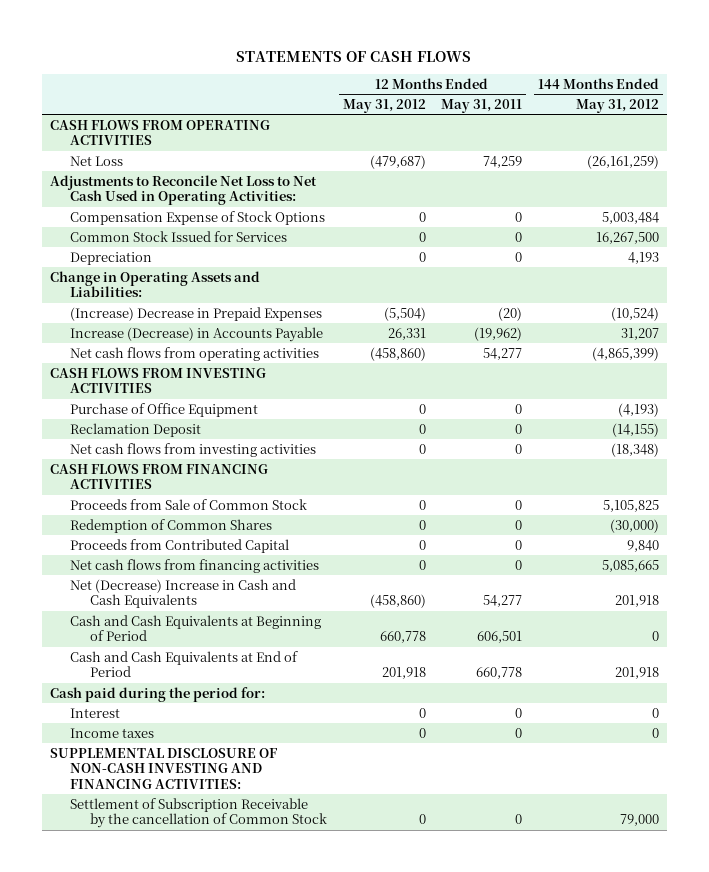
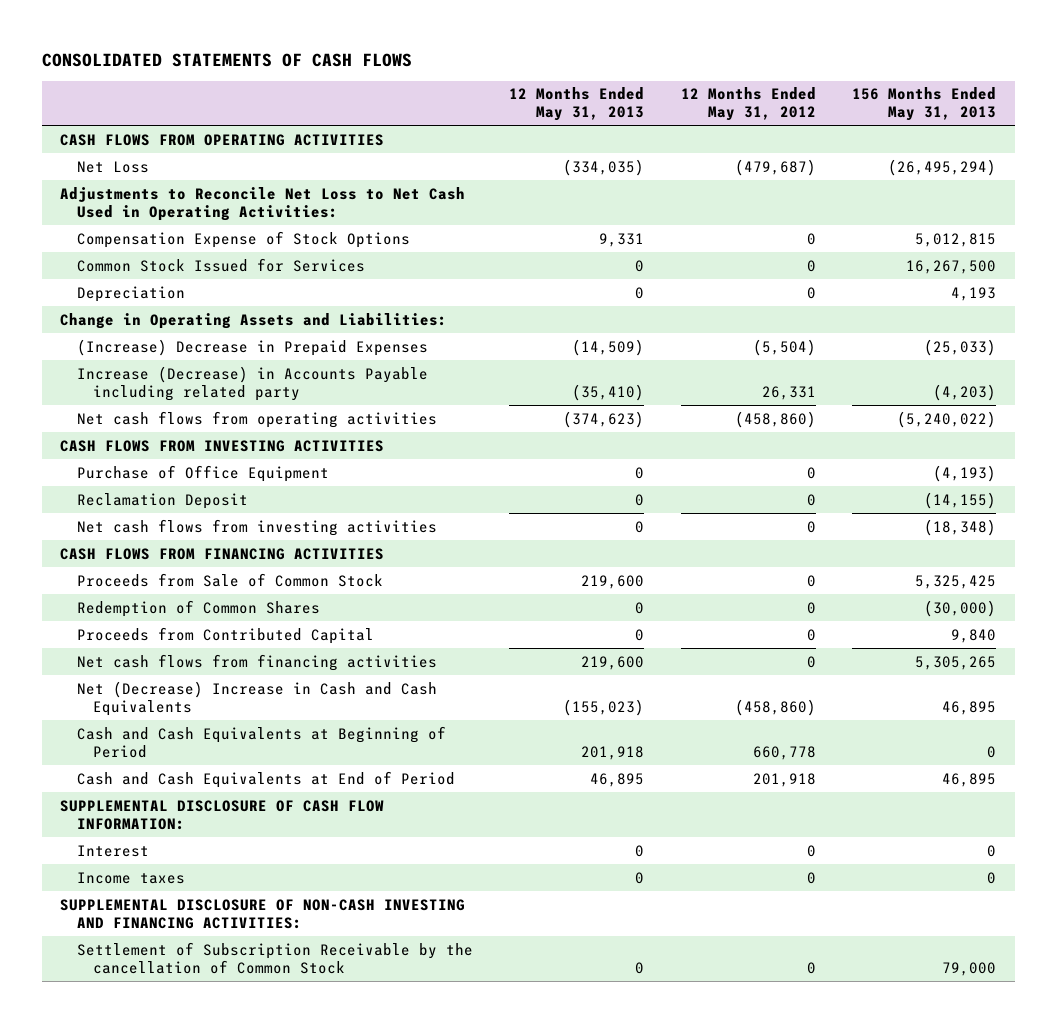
- STATEMENTS OF CASH FLOWS
+ CONSOLIDATED STATEMENTS OF CASH FLOWS
- | 12 Months Ended May 31, 2012 | 12 Months Ended May 31, 2011 | 144 Months Ended May 31, 2012
+ | 12 Months Ended May 31, 2013 | 12 Months Ended May 31, 2012 | 156 Months Ended May 31, 2013
- Increase (Decrease) in Accounts Payable | 26,331 | (19,962) | 31,207
+ Increase (Decrease) in Accounts Payable including related party | (35,410) | 26,331 | (4,203)
- Cash paid during the period for:
+ SUPPLEMENTAL DISCLOSURE OF CASH FLOW INFORMATION:

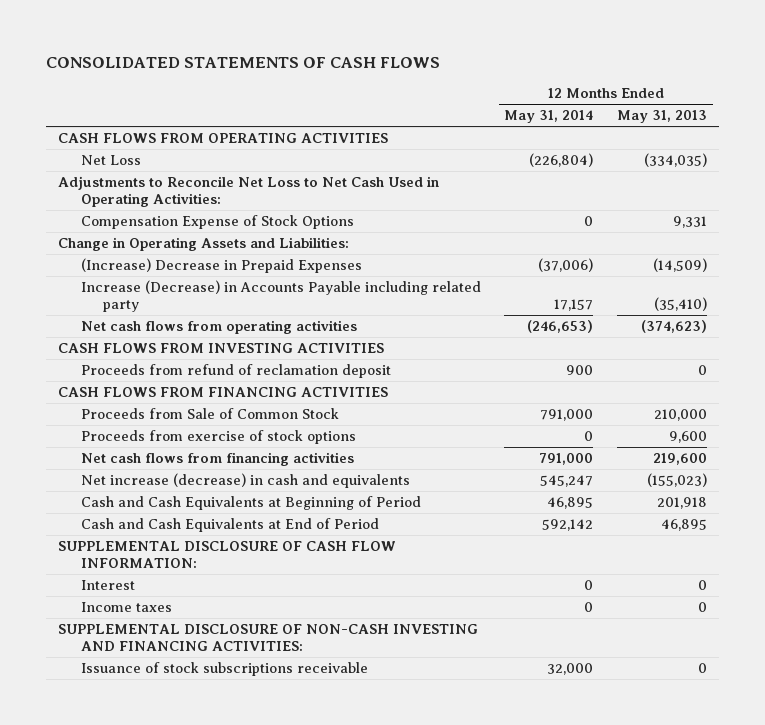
- | 12 Months Ended May 31, 2013 | 12 Months Ended May 31, 2012 | 156 Months Ended May 31, 2013
+ | 12 Months Ended May 31, 2014 | 12 Months Ended May 31, 2013
- Common Stock Issued for Services | 0 | 0 | 16,267,500
- Depreciation | 0 | 0 | 4,193
- Purchase of Office Equipment | 0 | 0 | (4,193)
- Reclamation Deposit | 0 | 0 | (14,155)
- Net cash flows from investing activities | 0 | 0 | (18,348)
+ Proceeds from refund of reclamation deposit | 900 | 0
- Proceeds from Sale of Common Stock | 219,600 | 0 | 5,325,425
- Redemption of Common Shares | 0 | 0 | (30,000)
- Proceeds from Contributed Capital | 0 | 0 | 9,840
+ Proceeds from Sale of Common Stock | 791,000 | 210,000
+ Proceeds from exercise of stock options | 0 | 9,600
- Net (Decrease) Increase in Cash and Cash Equivalents | (155,023) | (458,860) | 46,895
+ Net increase (decrease) in cash and equivalents | 545,247 | (155,023)
- Settlement of Subscription Receivable by the cancellation of Common Stock | 0 | 0 | 79,000
+ Issuance of stock subscriptions receivable | 32,000 | 0

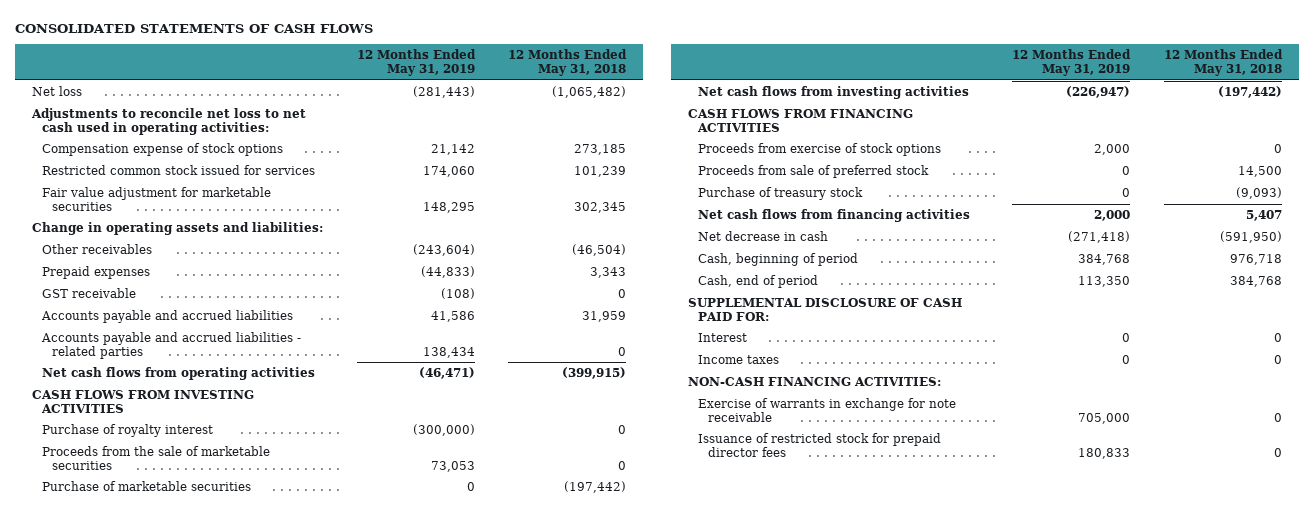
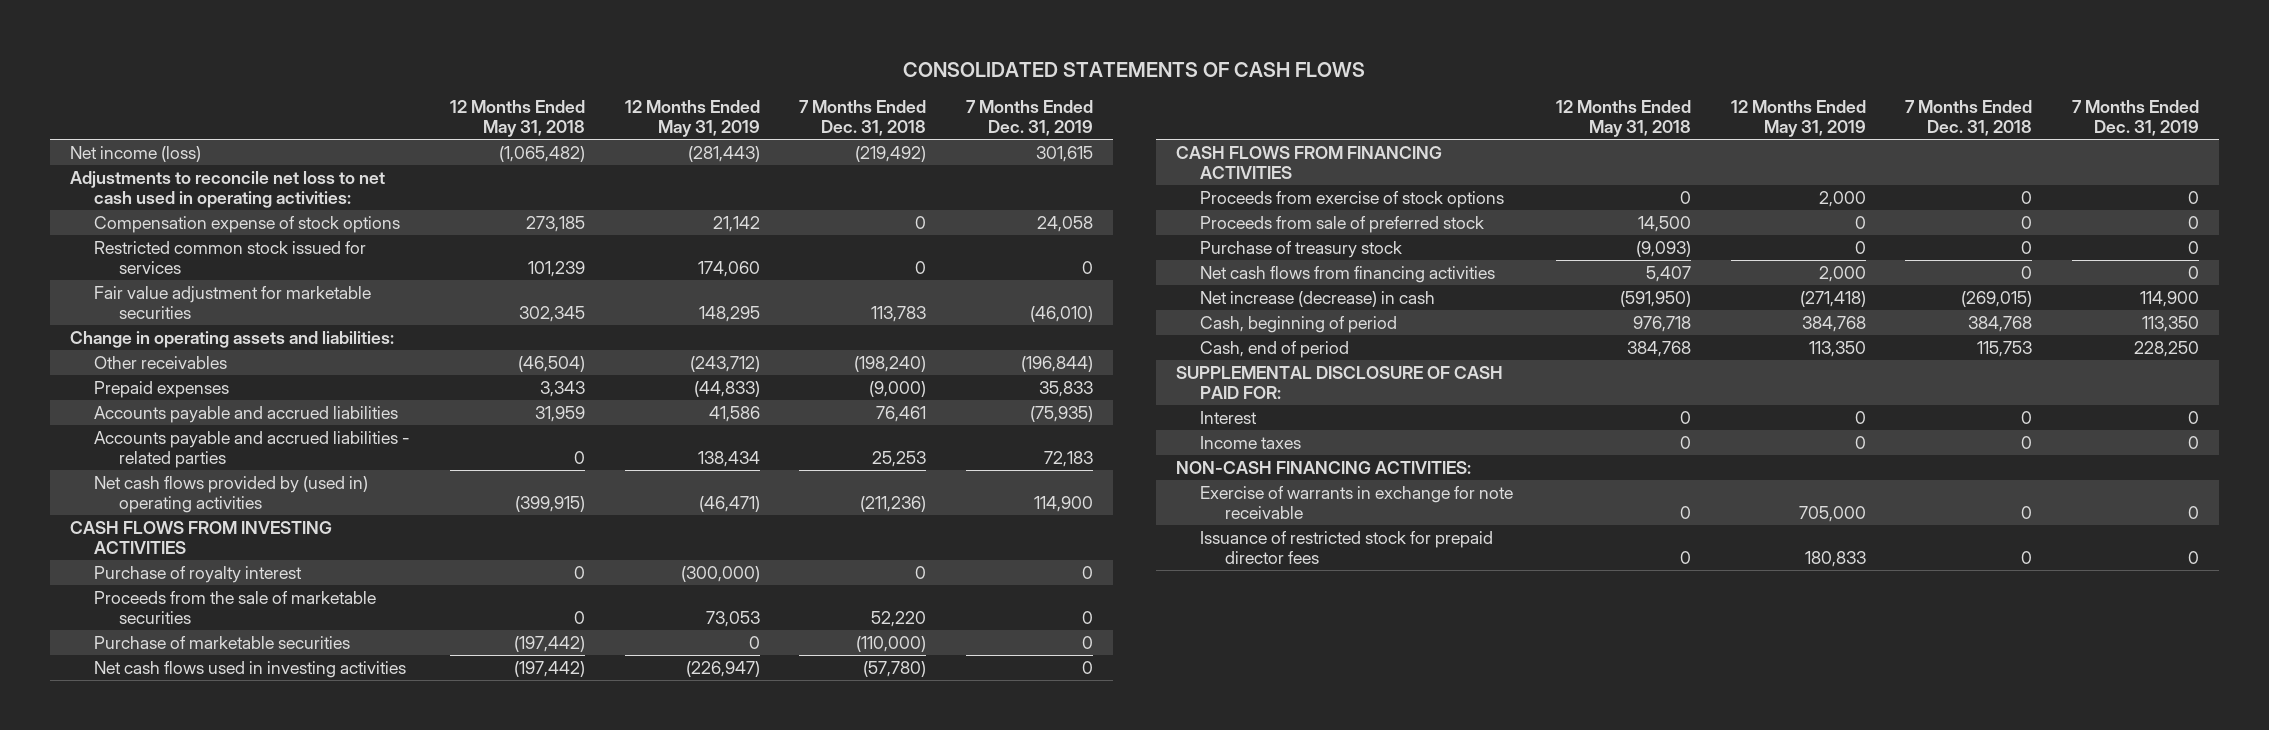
- | 12 Months Ended May 31, 2019 | 12 Months Ended May 31, 2018
+ | 12 Months Ended May 31, 2018 | 12 Months Ended May 31, 2019 | 7 Months Ended Dec. 31, 2018 | 7 Months Ended Dec. 31, 2019
- Net loss | (281,443) | (1,065,482)
+ Net income (loss) | (1,065,482) | (281,443) | (219,492) | 301,615
- Other receivables | (243,604) | (46,504)
+ Other receivables | (46,504) | (243,712) | (198,240) | (196,844)
- GST receivable | (108) | 0
- Net cash flows from operating activities | (46,471) | (399,915)
+ Net cash flows provided by (used in) operating activities | (399,915) | (46,471) | (211,236) | 114,900
- Net cash flows from investing activities | (226,947) | (197,442)
+ Net cash flows used in investing activities | (197,442) | (226,947) | (57,780) | 0
- Net decrease in cash | (271,418) | (591,950)
+ Net increase (decrease) in cash | (591,950) | (271,418) | (269,015) | 114,900

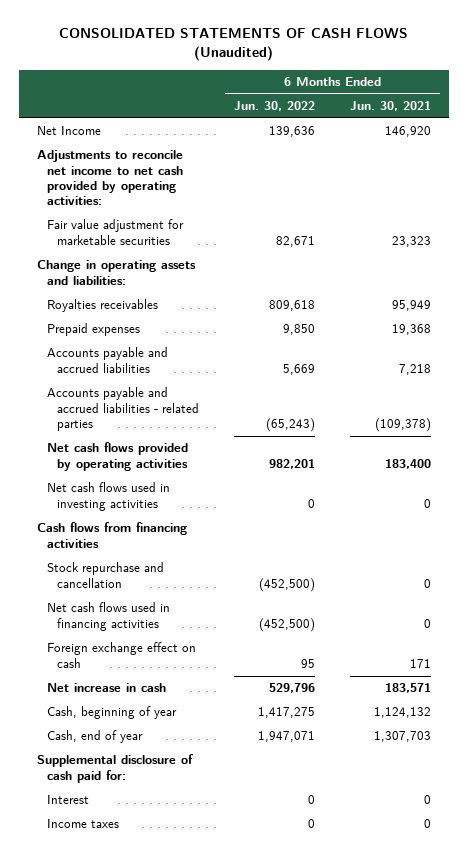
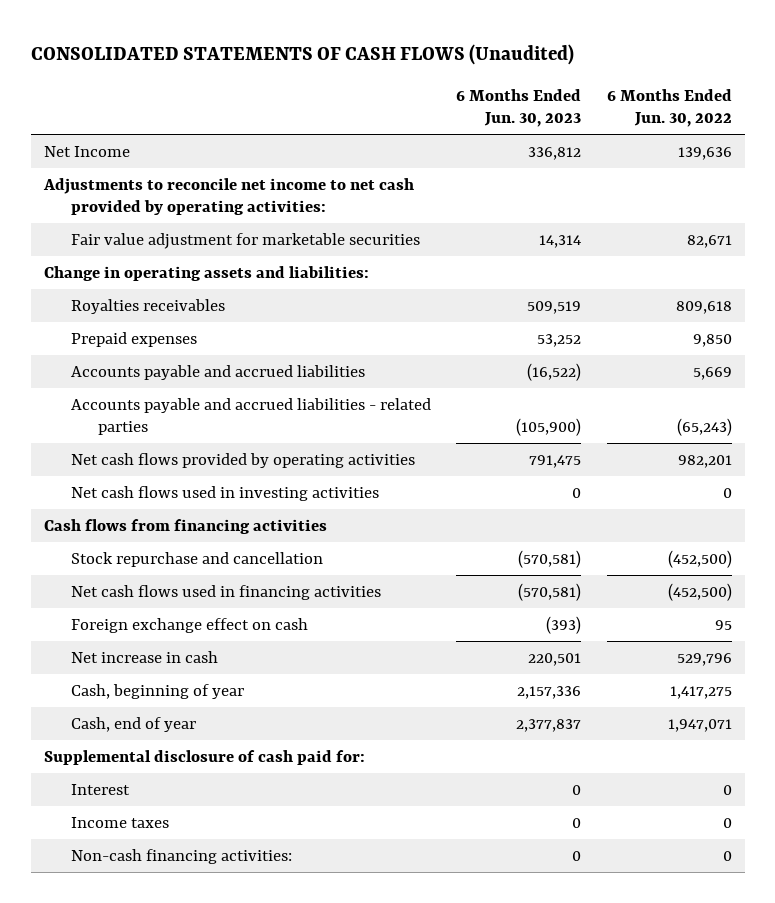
- | 6 Months Ended Jun. 30, 2022 | 6 Months Ended Jun. 30, 2021
+ | 6 Months Ended Jun. 30, 2023 | 6 Months Ended Jun. 30, 2022
+ Non-cash financing activities: | 0 | 0

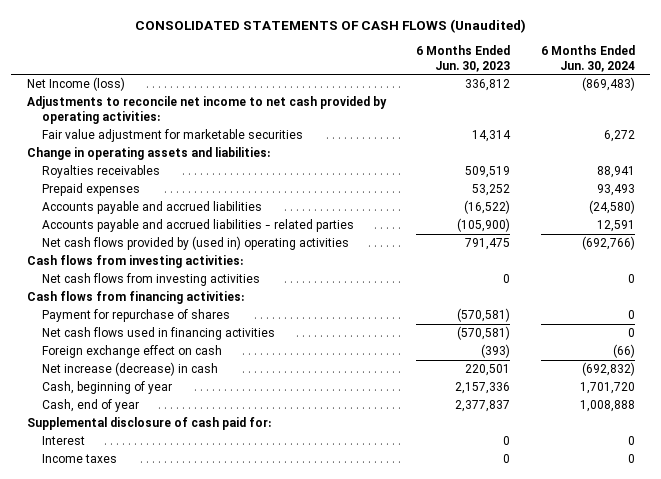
- | 6 Months Ended Jun. 30, 2023 | 6 Months Ended Jun. 30, 2022
+ | 6 Months Ended Jun. 30, 2023 | 6 Months Ended Jun. 30, 2024
- Net Income | 336,812 | 139,636
+ Net Income (loss) | 336,812 | (869,483)
- Net cash flows provided by operating activities | 791,475 | 982,201
- Net cash flows used in investing activities | 0 | 0
- Cash flows from financing activities
- Stock repurchase and cancellation | (570,581) | (452,500)
+ Net cash flows provided by (used in) operating activities | 791,475 | (692,766)
+ Cash flows from investing activities:
+ Net cash flows from investing activities | 0 | 0
+ Cash flows from financing activities:
+ Payment for repurchase of shares | (570,581) | 0
- Net increase in cash | 220,501 | 529,796
+ Net increase (decrease) in cash | 220,501 | (692,832)
- Non-cash financing activities: | 0 | 0

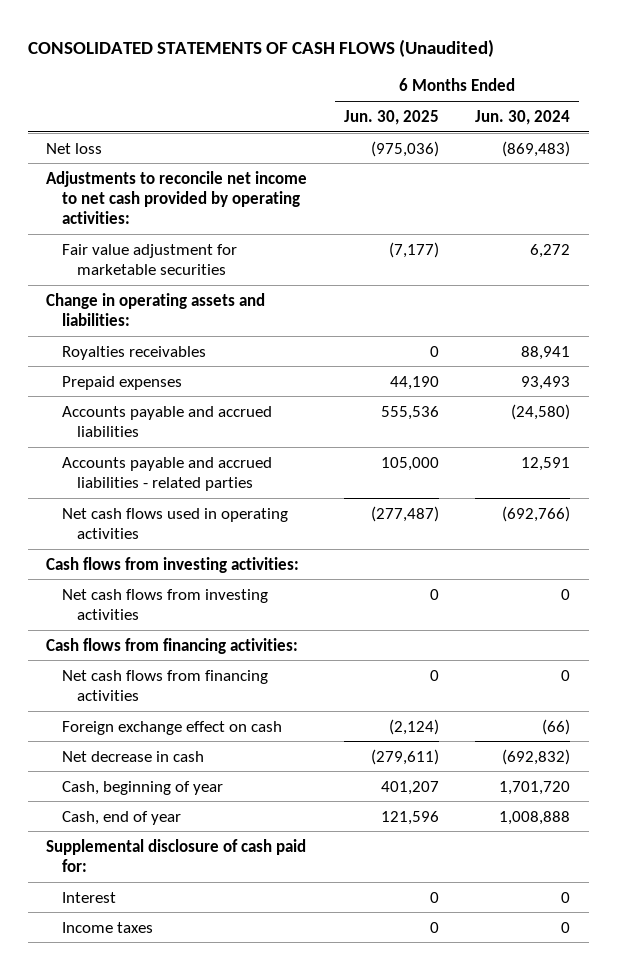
- | 6 Months Ended Jun. 30, 2023 | 6 Months Ended Jun. 30, 2024
+ | 6 Months Ended Jun. 30, 2025 | 6 Months Ended Jun. 30, 2024
- Net Income (loss) | 336,812 | (869,483)
+ Net loss | (975,036) | (869,483)
- Net cash flows provided by (used in) operating activities | 791,475 | (692,766)
+ Net cash flows used in operating activities | (277,487) | (692,766)
- Payment for repurchase of shares | (570,581) | 0
- Net cash flows used in financing activities | (570,581) | 0
+ Net cash flows from financing activities | 0 | 0
- Net increase (decrease) in cash | 220,501 | (692,832)
+ Net decrease in cash | (279,611) | (692,832)

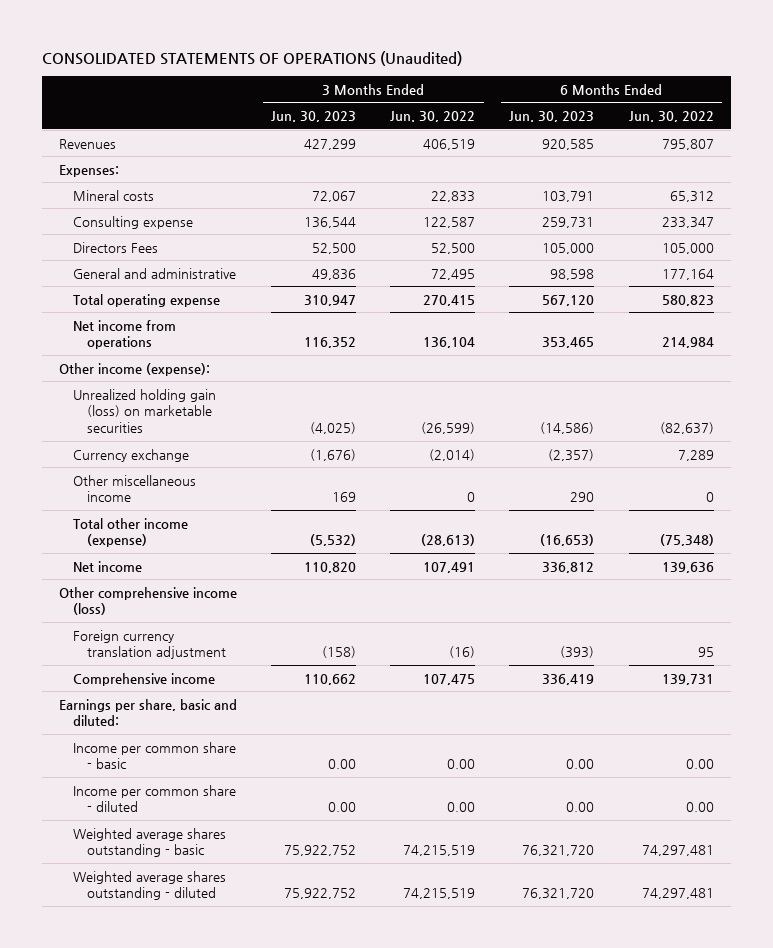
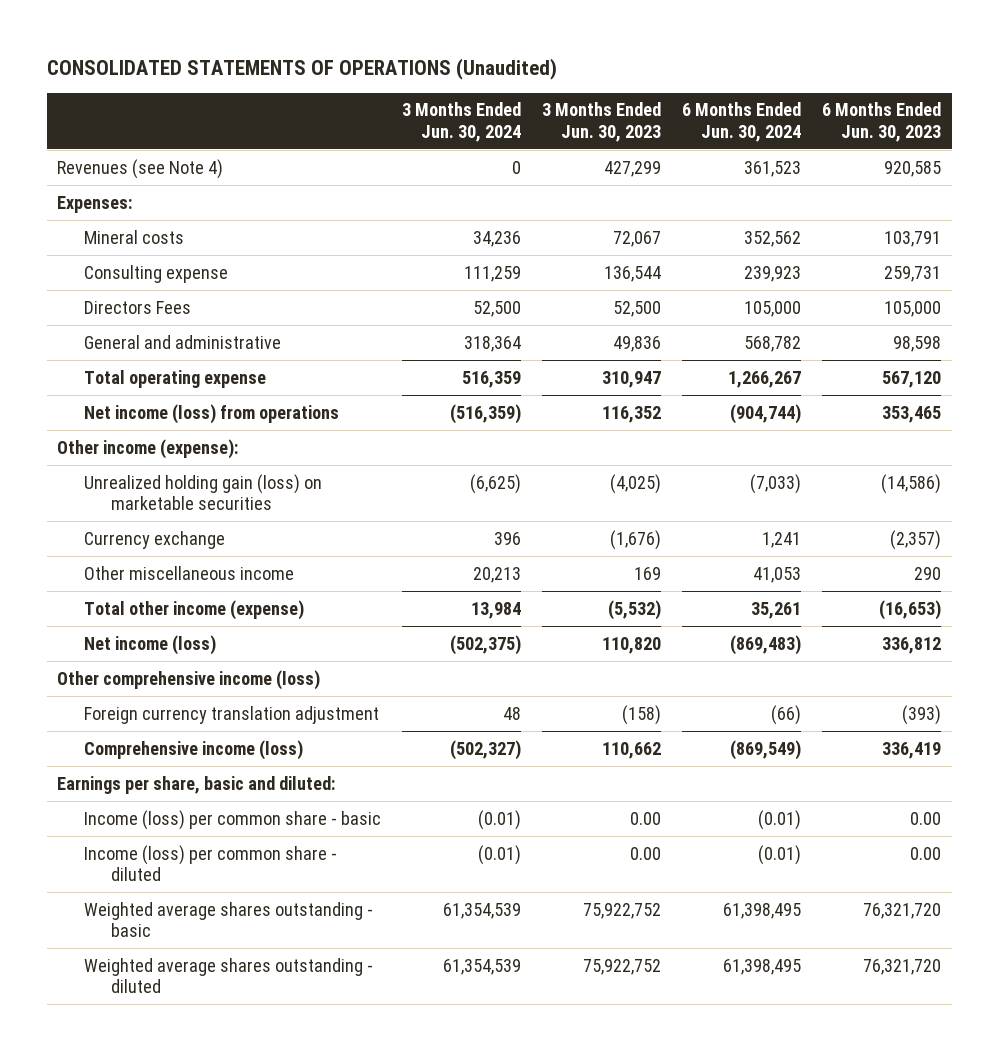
- | 3 Months Ended Jun. 30, 2023 | 3 Months Ended Jun. 30, 2022 | 6 Months Ended Jun. 30, 2023 | 6 Months Ended Jun. 30, 2022
+ | 3 Months Ended Jun. 30, 2024 | 3 Months Ended Jun. 30, 2023 | 6 Months Ended Jun. 30, 2024 | 6 Months Ended Jun. 30, 2023
- Revenues | 427,299 | 406,519 | 920,585 | 795,807
+ Revenues (see Note 4) | 0 | 427,299 | 361,523 | 920,585
- Net income from operations | 116,352 | 136,104 | 353,465 | 214,984
+ Net income (loss) from operations | (516,359) | 116,352 | (904,744) | 353,465
- Net income | 110,820 | 107,491 | 336,812 | 139,636
+ Net income (loss) | (502,375) | 110,820 | (869,483) | 336,812
- Comprehensive income | 110,662 | 107,475 | 336,419 | 139,731
+ Comprehensive income (loss) | (502,327) | 110,662 | (869,549) | 336,419
- Income per common share - basic | 0.00 | 0.00 | 0.00 | 0.00
- Income per common share - diluted | 0.00 | 0.00 | 0.00 | 0.00
+ Income (loss) per common share - basic | (0.01) | 0.00 | (0.01) | 0.00
+ Income (loss) per common share - diluted | (0.01) | 0.00 | (0.01) | 0.00

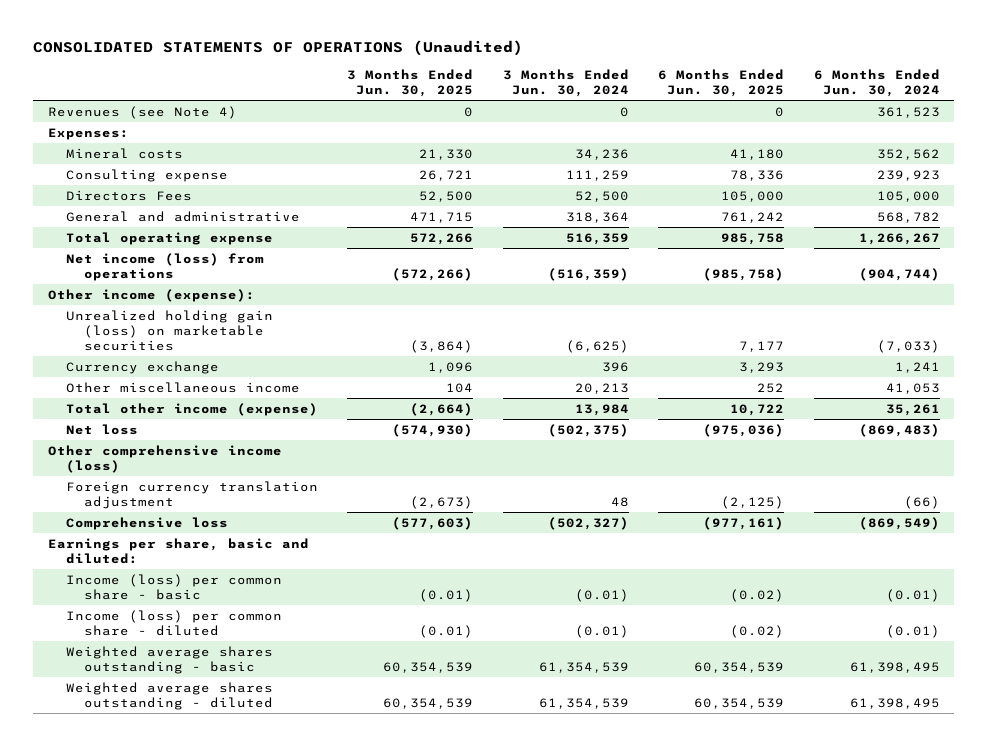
- | 3 Months Ended Jun. 30, 2024 | 3 Months Ended Jun. 30, 2023 | 6 Months Ended Jun. 30, 2024 | 6 Months Ended Jun. 30, 2023
+ | 3 Months Ended Jun. 30, 2025 | 3 Months Ended Jun. 30, 2024 | 6 Months Ended Jun. 30, 2025 | 6 Months Ended Jun. 30, 2024
- Net income (loss) | (502,375) | 110,820 | (869,483) | 336,812
+ Net loss | (574,930) | (502,375) | (975,036) | (869,483)
- Comprehensive income (loss) | (502,327) | 110,662 | (869,549) | 336,419
+ Comprehensive loss | (577,603) | (502,327) | (977,161) | (869,549)

